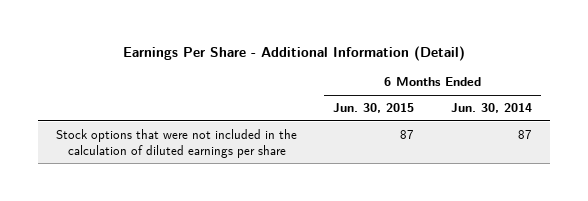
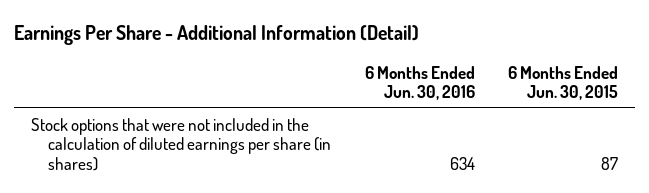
- | 6 Months Ended Jun. 30, 2015 | 6 Months Ended Jun. 30, 2014
+ | 6 Months Ended Jun. 30, 2016 | 6 Months Ended Jun. 30, 2015
- Stock options that were not included in the calculation of diluted earnings per share | 87 | 87
+ Stock options that were not included in the calculation of diluted earnings per share (in shares) | 634 | 87

